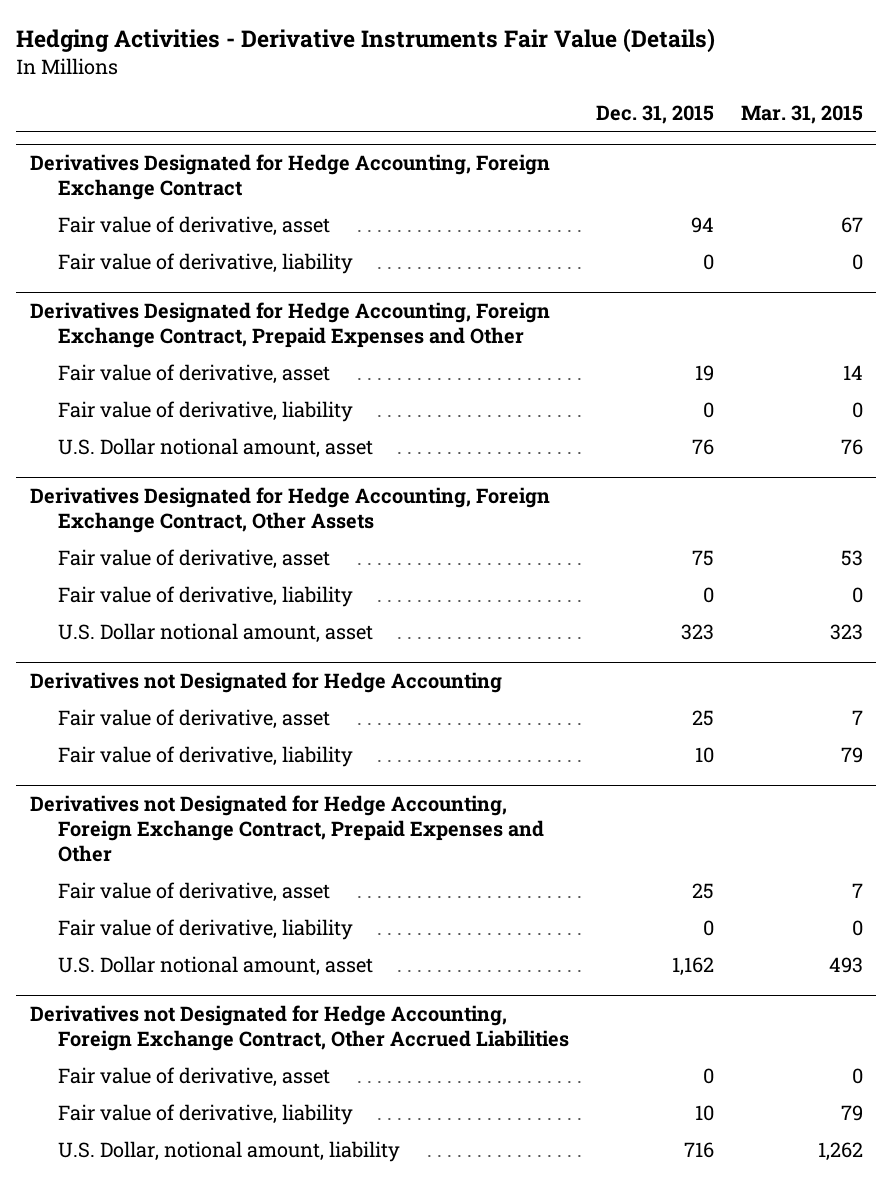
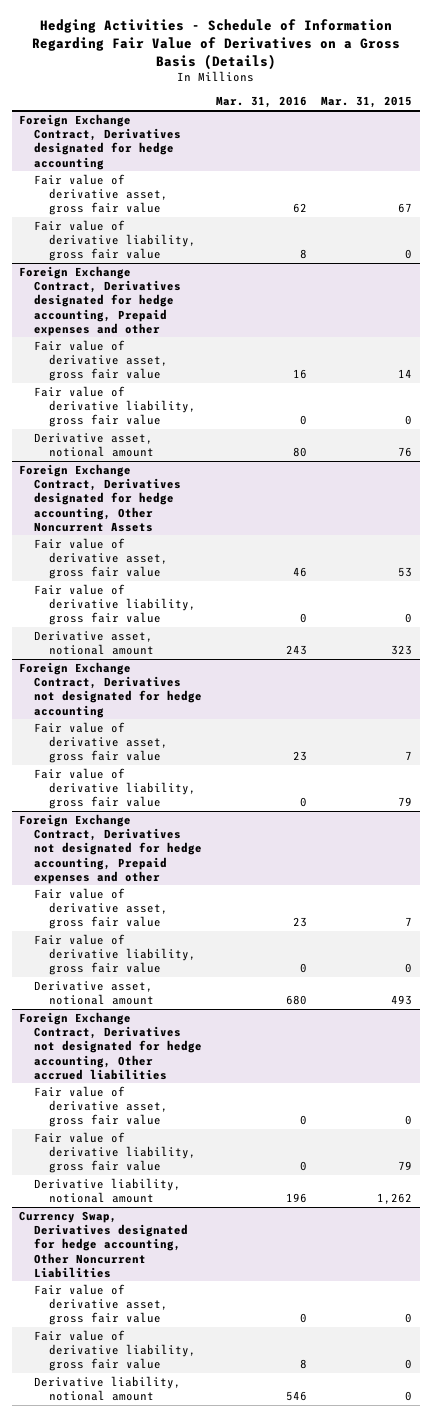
- Hedging Activities - Derivative Instruments Fair Value (Details)
+ Hedging Activities - Schedule of Information Regarding Fair Value of Derivatives on a Gross Basis (Details)
- | Dec. 31, 2015 | Mar. 31, 2015
+ | Mar. 31, 2016 | Mar. 31, 2015
- Derivatives Designated for Hedge Accounting, Foreign Exchange Contract
- Fair value of derivative, asset | 94 | 67
- Fair value of derivative, liability | 0 | 0
- Derivatives Designated for Hedge Accounting, Foreign Exchange Contract, Prepaid Expenses and Other
- Fair value of derivative, asset | 19 | 14
- Fair value of derivative, liability | 0 | 0
- U.S. Dollar notional amount, asset | 76 | 76
- Derivatives Designated for Hedge Accounting, Foreign Exchange Contract, Other Assets
- Fair value of derivative, asset | 75 | 53
- Fair value of derivative, liability | 0 | 0
- U.S. Dollar notional amount, asset | 323 | 323
- Derivatives not Designated for Hedge Accounting
- Fair value of derivative, asset | 25 | 7
- Fair value of derivative, liability | 10 | 79
- Derivatives not Designated for Hedge Accounting, Foreign Exchange Contract, Prepaid Expenses and Other
- Fair value of derivative, asset | 25 | 7
- Fair value of derivative, liability | 0 | 0
- U.S. Dollar notional amount, asset | 1,162 | 493
- Derivatives not Designated for Hedge Accounting, Foreign Exchange Contract, Other Accrued Liabilities
- Fair value of derivative, asset | 0 | 0
- Fair value of derivative, liability | 10 | 79
- U.S. Dollar, notional amount, liability | 716 | 1,262
+ Foreign Exchange Contract, Derivatives designated for hedge accounting
+ Fair value of derivative asset, gross fair value | 62 | 67
+ Fair value of derivative liability, gross fair value | 8 | 0
+ Foreign Exchange Contract, Derivatives designated for hedge accounting, Prepaid expenses and other
+ Fair value of derivative asset, gross fair value | 16 | 14
+ Fair value of derivative liability, gross fair value | 0 | 0
+ Derivative asset, notional amount | 80 | 76
+ Foreign Exchange Contract, Derivatives designated for hedge accounting, Other Noncurrent Assets
+ Fair value of derivative asset, gross fair value | 46 | 53
+ Fair value of derivative liability, gross fair value | 0 | 0
+ Derivative asset, notional amount | 243 | 323
+ Foreign Exchange Contract, Derivatives not designated for hedge accounting
+ Fair value of derivative asset, gross fair value | 23 | 7
+ Fair value of derivative liability, gross fair value | 0 | 79
+ Foreign Exchange Contract, Derivatives not designated for hedge accounting, Prepaid expenses and other
+ Fair value of derivative asset, gross fair value | 23 | 7
+ Fair value of derivative liability, gross fair value | 0 | 0
+ Derivative asset, notional amount | 680 | 493
+ Foreign Exchange Contract, Derivatives not designated for hedge accounting, Other accrued liabilities
+ Fair value of derivative asset, gross fair value | 0 | 0
+ Fair value of derivative liability, gross fair value | 0 | 79
+ Derivative liability, notional amount | 196 | 1,262
+ Currency Swap, Derivatives designated for hedge accounting, Other Noncurrent Liabilities
+ Fair value of derivative asset, gross fair value | 0 | 0
+ Fair value of derivative liability, gross fair value | 8 | 0
+ Derivative liability, notional amount | 546 | 0

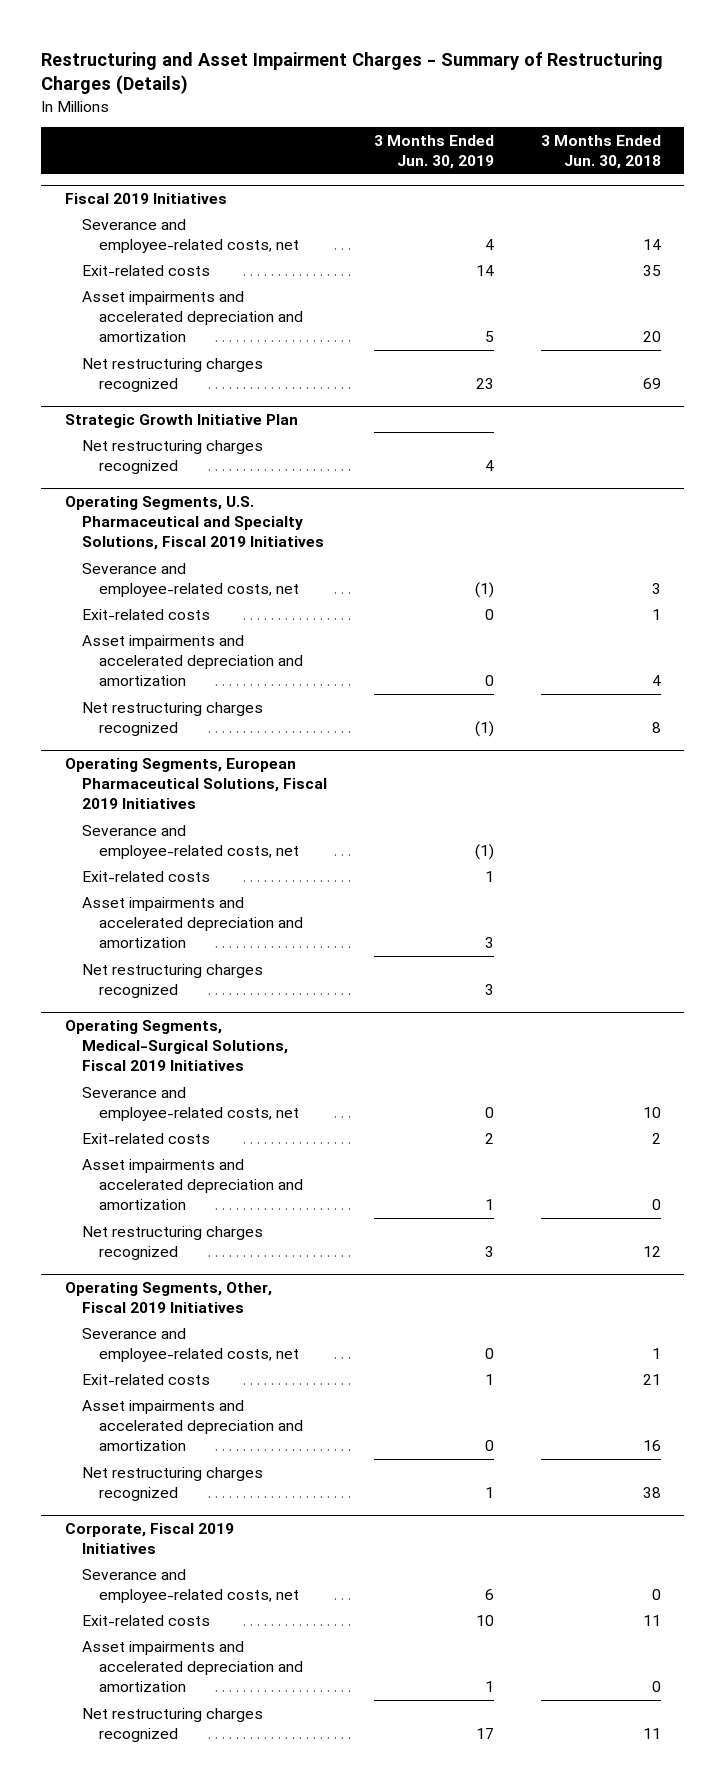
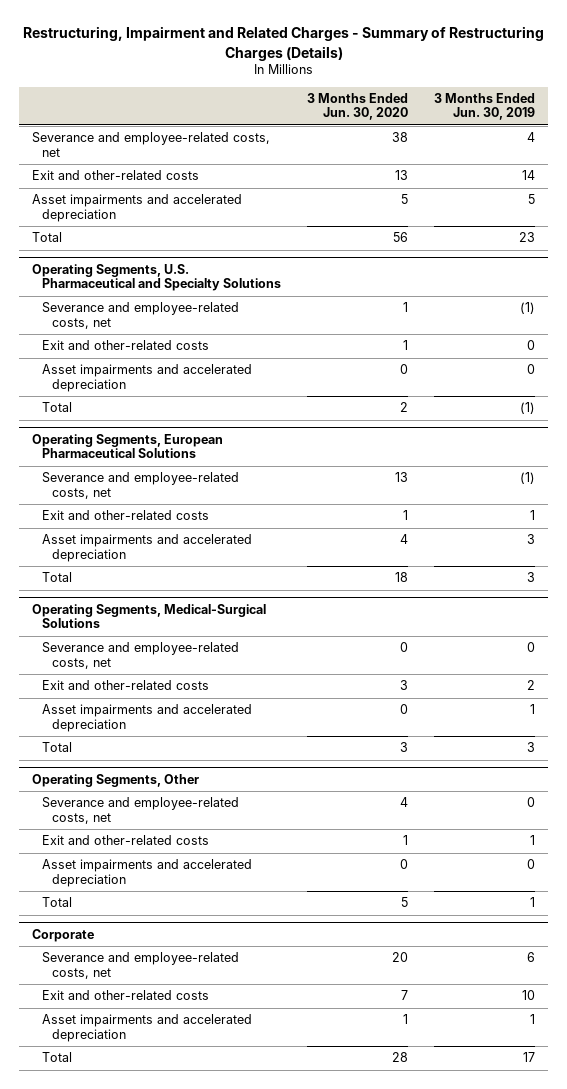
- Restructuring and Asset Impairment Charges - Summary of Restructuring Charges (Details)
+ Restructuring, Impairment and Related Charges - Summary of Restructuring Charges (Details)
- | 3 Months Ended Jun. 30, 2019 | 3 Months Ended Jun. 30, 2018
+ | 3 Months Ended Jun. 30, 2020 | 3 Months Ended Jun. 30, 2019
- Fiscal 2019 Initiatives
- Exit-related costs | 14 | 35
- Asset impairments and accelerated depreciation and amortization | 5 | 20
- Net restructuring charges recognized | 23 | 69
- Strategic Growth Initiative Plan
- Net restructuring charges recognized | 4 |
- Operating Segments, U.S. Pharmaceutical and Specialty Solutions, Fiscal 2019 Initiatives
+ Exit and other-related costs | 13 | 14
+ Asset impairments and accelerated depreciation | 5 | 5
+ Total | 56 | 23
+ Operating Segments, U.S. Pharmaceutical and Specialty Solutions
- Exit-related costs | 0 | 1
- Asset impairments and accelerated depreciation and amortization | 0 | 4
- Net restructuring charges recognized | (1) | 8
- Operating Segments, European Pharmaceutical Solutions, Fiscal 2019 Initiatives
+ Exit and other-related costs | 1 | 0
+ Asset impairments and accelerated depreciation | 0 | 0
+ Total | 2 | (1)
+ Operating Segments, European Pharmaceutical Solutions
- Exit-related costs | 1 |
- Asset impairments and accelerated depreciation and amortization | 3 |
- Net restructuring charges recognized | 3 |
- Operating Segments, Medical-Surgical Solutions, Fiscal 2019 Initiatives
+ Exit and other-related costs | 1 | 1
+ Asset impairments and accelerated depreciation | 4 | 3
+ Total | 18 | 3
+ Operating Segments, Medical-Surgical Solutions
- Exit-related costs | 2 | 2
- Asset impairments and accelerated depreciation and amortization | 1 | 0
- Net restructuring charges recognized | 3 | 12
- Operating Segments, Other, Fiscal 2019 Initiatives
+ Exit and other-related costs | 3 | 2
+ Asset impairments and accelerated depreciation | 0 | 1
+ Total | 3 | 3
+ Operating Segments, Other
- Exit-related costs | 1 | 21
- Asset impairments and accelerated depreciation and amortization | 0 | 16
- Net restructuring charges recognized | 1 | 38
- Corporate, Fiscal 2019 Initiatives
+ Exit and other-related costs | 1 | 1
+ Asset impairments and accelerated depreciation | 0 | 0
+ Total | 5 | 1
+ Corporate
- Exit-related costs | 10 | 11
- Asset impairments and accelerated depreciation and amortization | 1 | 0
- Net restructuring charges recognized | 17 | 11
+ Exit and other-related costs | 7 | 10
+ Asset impairments and accelerated depreciation | 1 | 1
+ Total | 28 | 17

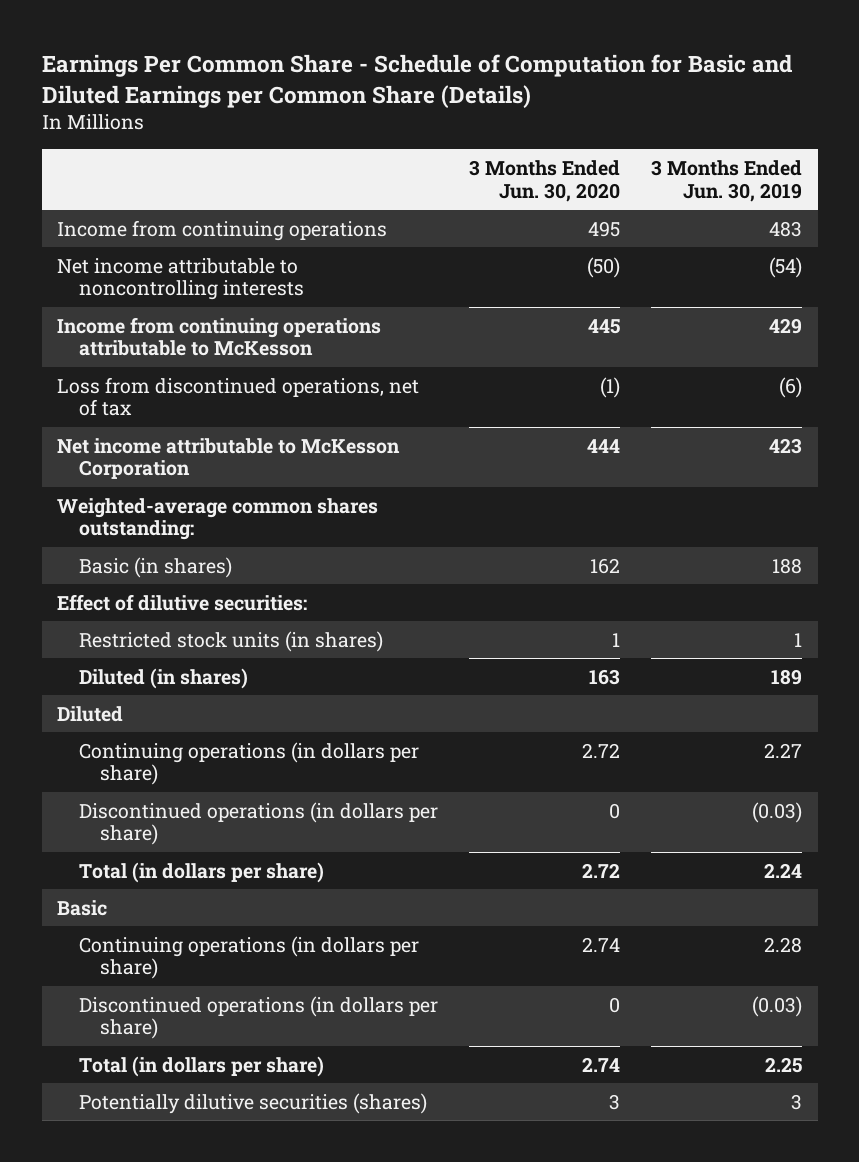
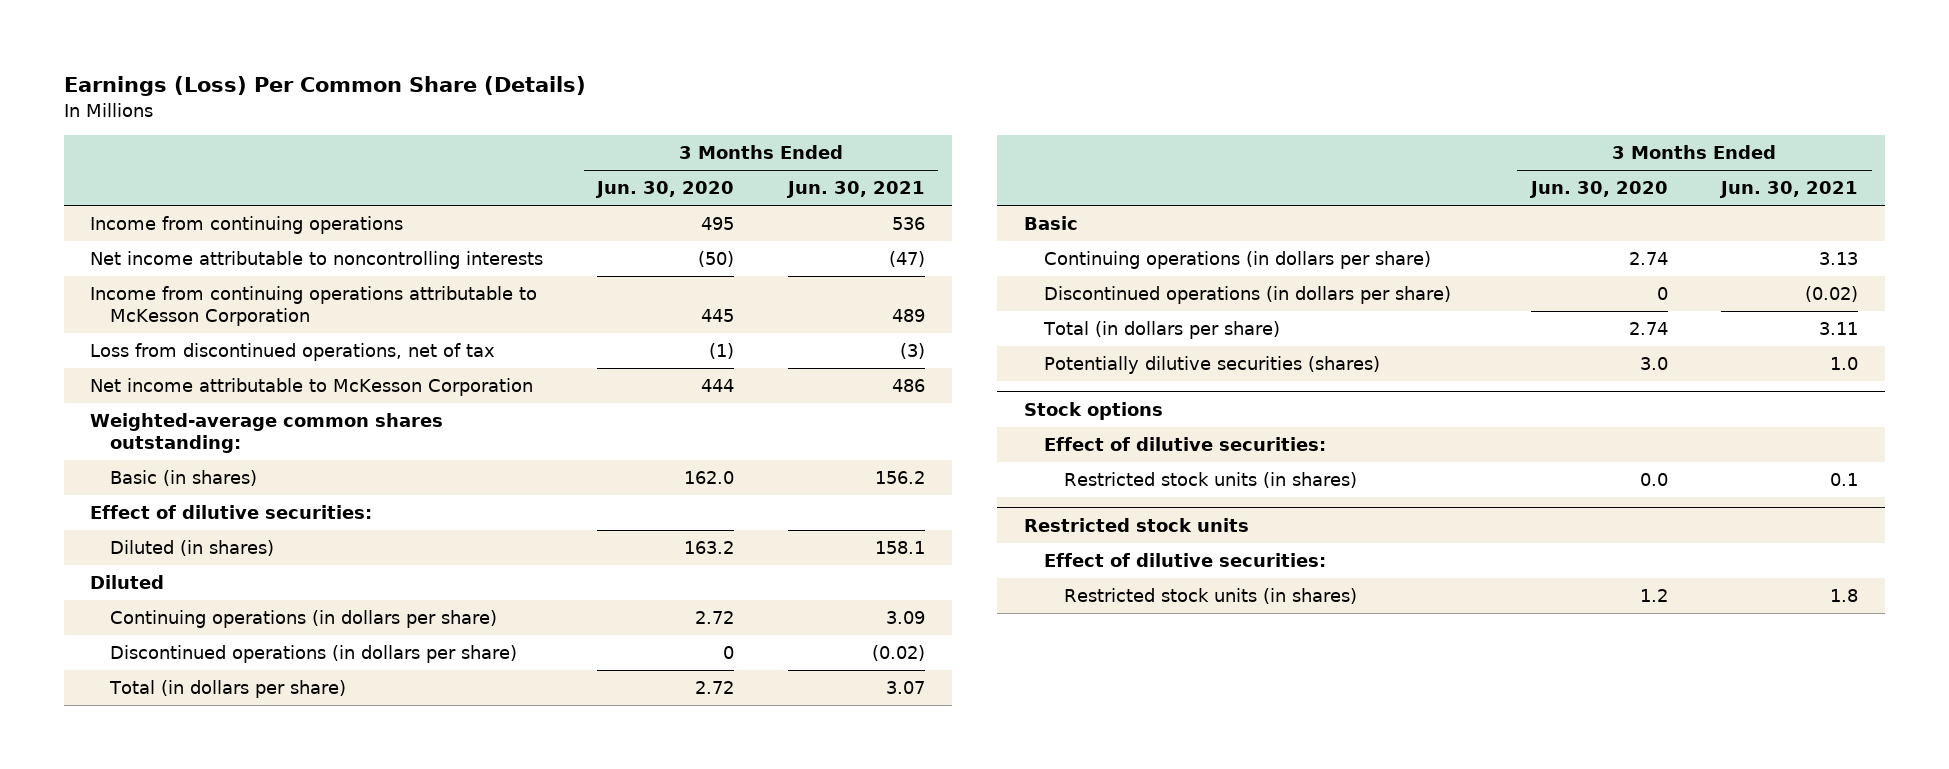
- Earnings Per Common Share - Schedule of Computation for Basic and Diluted Earnings per Common Share (Details)
+ Earnings (Loss) Per Common Share (Details)
- | 3 Months Ended Jun. 30, 2020 | 3 Months Ended Jun. 30, 2019
+ | 3 Months Ended Jun. 30, 2020 | 3 Months Ended Jun. 30, 2021
- Income from continuing operations attributable to McKesson | 445 | 429
+ Income from continuing operations attributable to McKesson Corporation | 445 | 489
- Basic (in shares) | 162 | 188
+ Basic (in shares) | 162.0 | 156.2
- Restricted stock units (in shares) | 1 | 1
- Diluted (in shares) | 163 | 189
+ Diluted (in shares) | 163.2 | 158.1
- Potentially dilutive securities (shares) | 3 | 3
+ Potentially dilutive securities (shares) | 3.0 | 1.0
+ Stock options
+ Effect of dilutive securities:
+ Restricted stock units (in shares) | 0.0 | 0.1
+ Restricted stock units
+ Effect of dilutive securities:
+ Restricted stock units (in shares) | 1.2 | 1.8

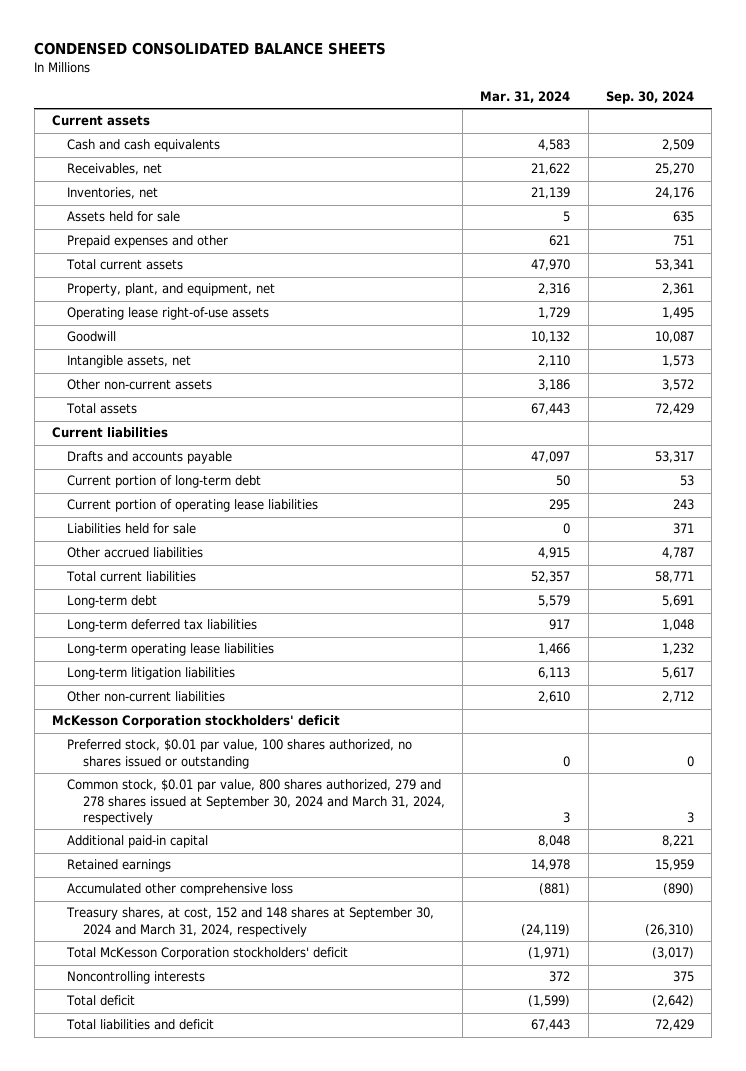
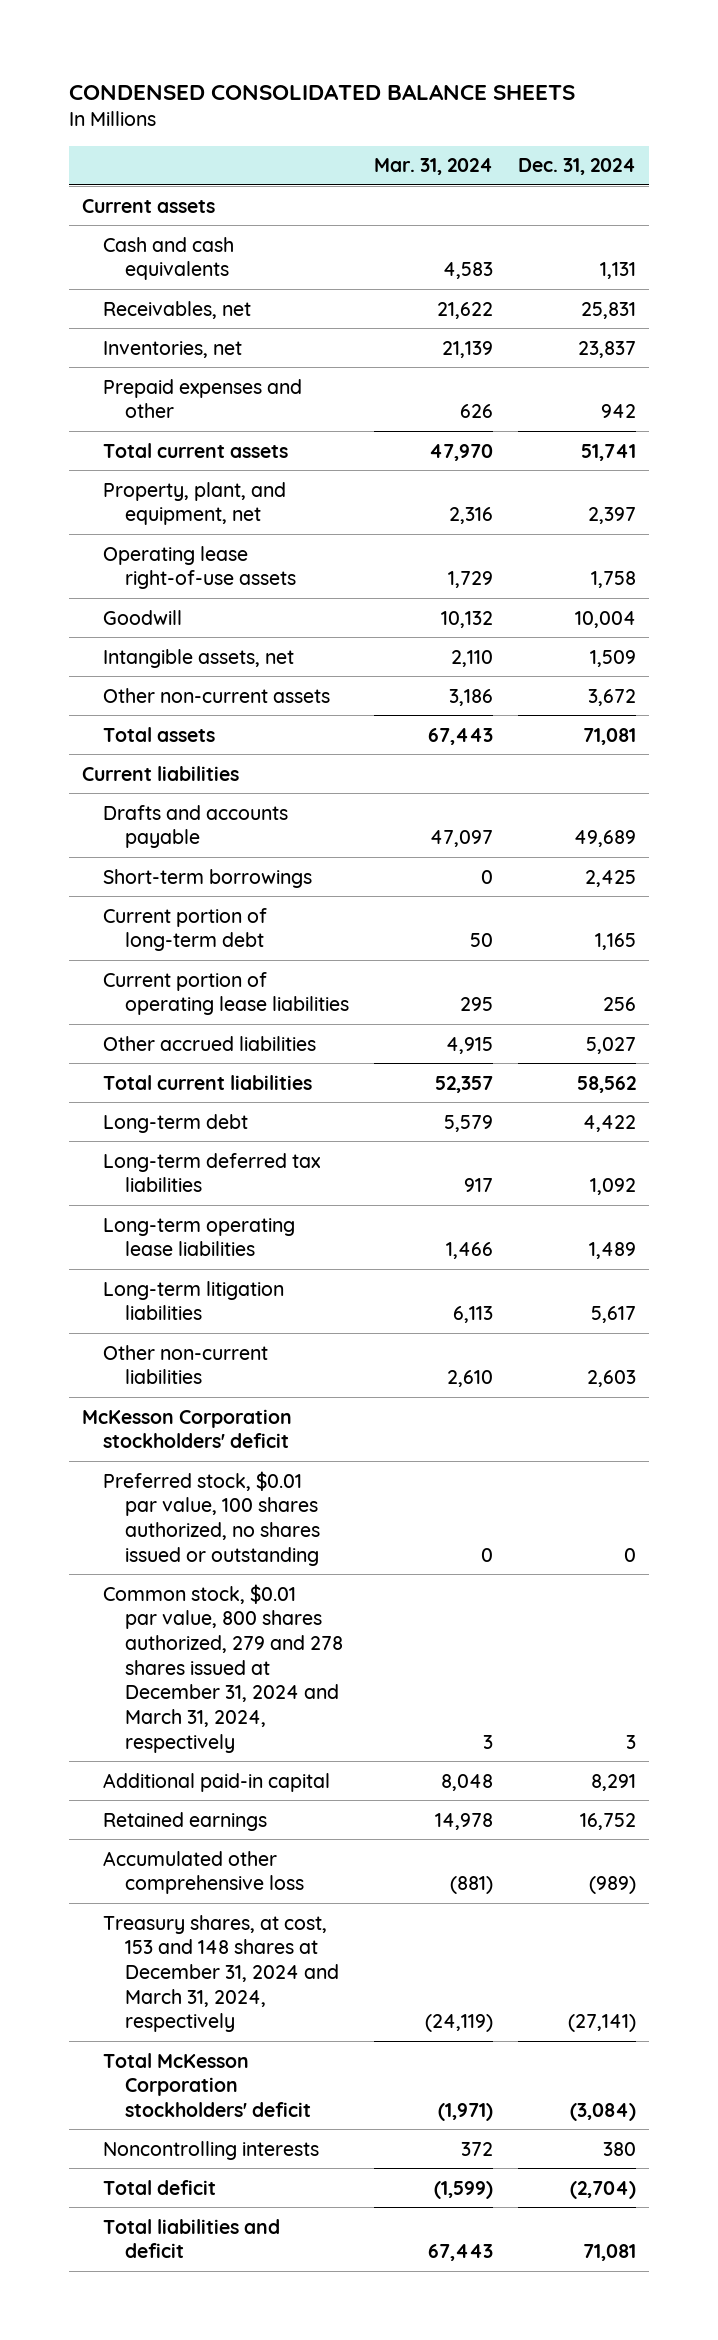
- | Mar. 31, 2024 | Sep. 30, 2024
+ | Mar. 31, 2024 | Dec. 31, 2024
- Assets held for sale | 5 | 635
- Prepaid expenses and other | 621 | 751
+ Prepaid expenses and other | 626 | 942
+ Short-term borrowings | 0 | 2,425
- Liabilities held for sale | 0 | 371
- Common stock, $0.01 par value, 800 shares authorized, 279 and 278 shares issued at September 30, 2024 and March 31, 2024, respectively | 3 | 3
+ Common stock, $0.01 par value, 800 shares authorized, 279 and 278 shares issued at December 31, 2024 and March 31, 2024, respectively | 3 | 3
- Treasury shares, at cost, 152 and 148 shares at September 30, 2024 and March 31, 2024, respectively | (24,119) | (26,310)
+ Treasury shares, at cost, 153 and 148 shares at December 31, 2024 and March 31, 2024, respectively | (24,119) | (27,141)

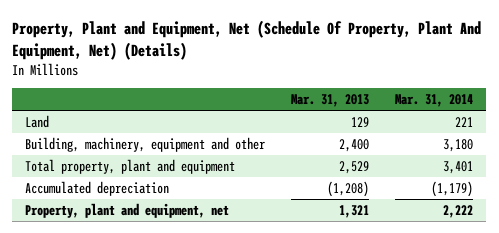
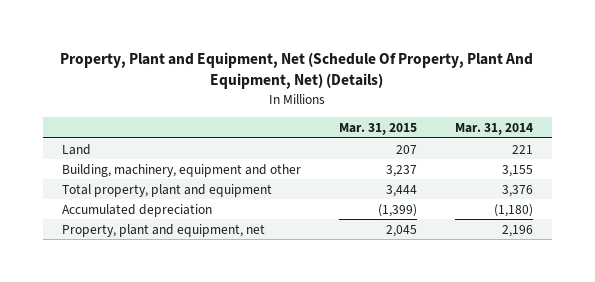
- | Mar. 31, 2013 | Mar. 31, 2014
+ | Mar. 31, 2015 | Mar. 31, 2014
- Building, machinery, equipment and other | 2,400 | 3,180
- Total property, plant and equipment | 2,529 | 3,401
- Accumulated depreciation | (1,208) | (1,179)
- Property, plant and equipment, net | 1,321 | 2,222
+ Building, machinery, equipment and other | 3,237 | 3,155
+ Total property, plant and equipment | 3,444 | 3,376
+ Accumulated depreciation | (1,399) | (1,180)
+ Property, plant and equipment, net | 2,045 | 2,196

